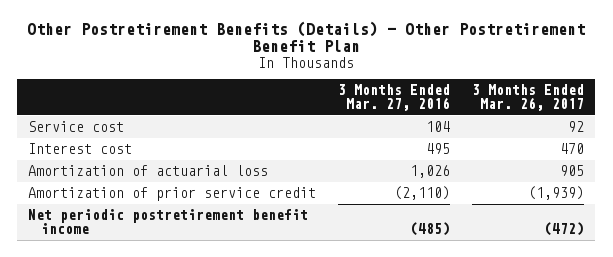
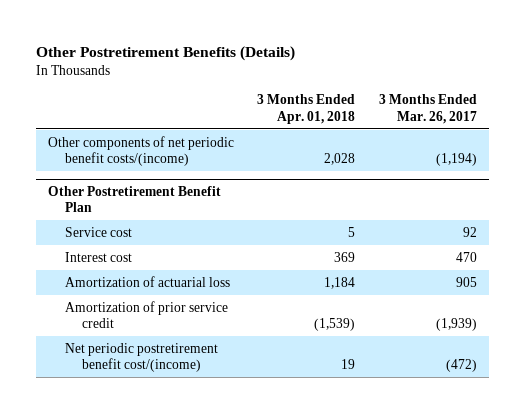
- Other Postretirement Benefits (Details) - Other Postretirement Benefit Plan
+ Other Postretirement Benefits (Details)
- | 3 Months Ended Mar. 27, 2016 | 3 Months Ended Mar. 26, 2017
+ | 3 Months Ended Apr. 01, 2018 | 3 Months Ended Mar. 26, 2017
+ Other components of net periodic benefit costs/(income) | 2,028 | (1,194)
+ Other Postretirement Benefit Plan
- Net periodic postretirement benefit income | (485) | (472)
+ Net periodic postretirement benefit cost/(income) | 19 | (472)

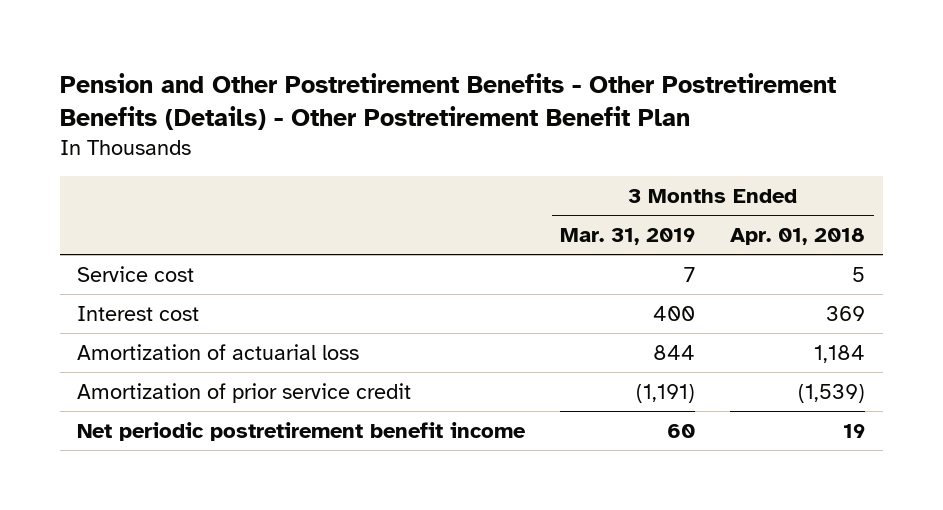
- Other Postretirement Benefits (Details)
+ Pension and Other Postretirement Benefits - Other Postretirement Benefits (Details) - Other Postretirement Benefit Plan
- | 3 Months Ended Apr. 01, 2018 | 3 Months Ended Mar. 26, 2017
+ | 3 Months Ended Mar. 31, 2019 | 3 Months Ended Apr. 01, 2018
- Other components of net periodic benefit costs/(income) | 2,028 | (1,194)
- Other Postretirement Benefit Plan
- Net periodic postretirement benefit cost/(income) | 19 | (472)
+ Net periodic postretirement benefit income | 60 | 19

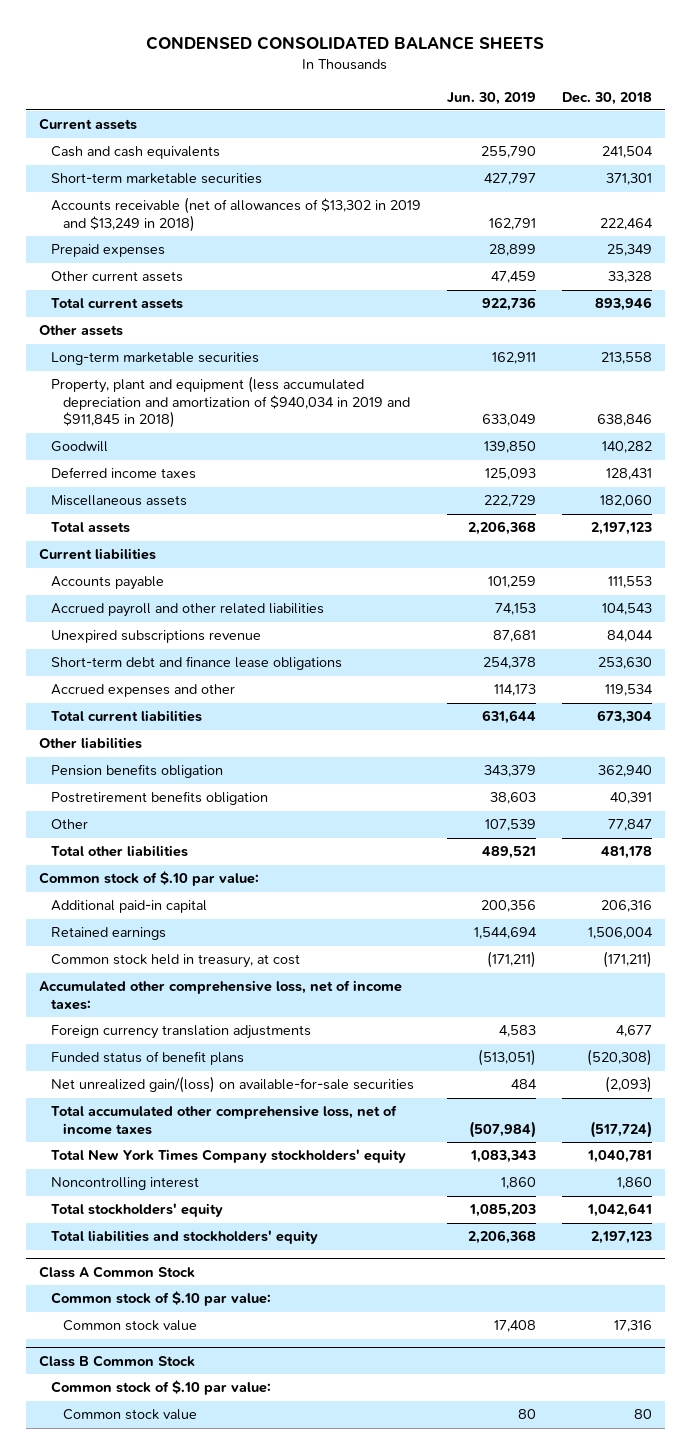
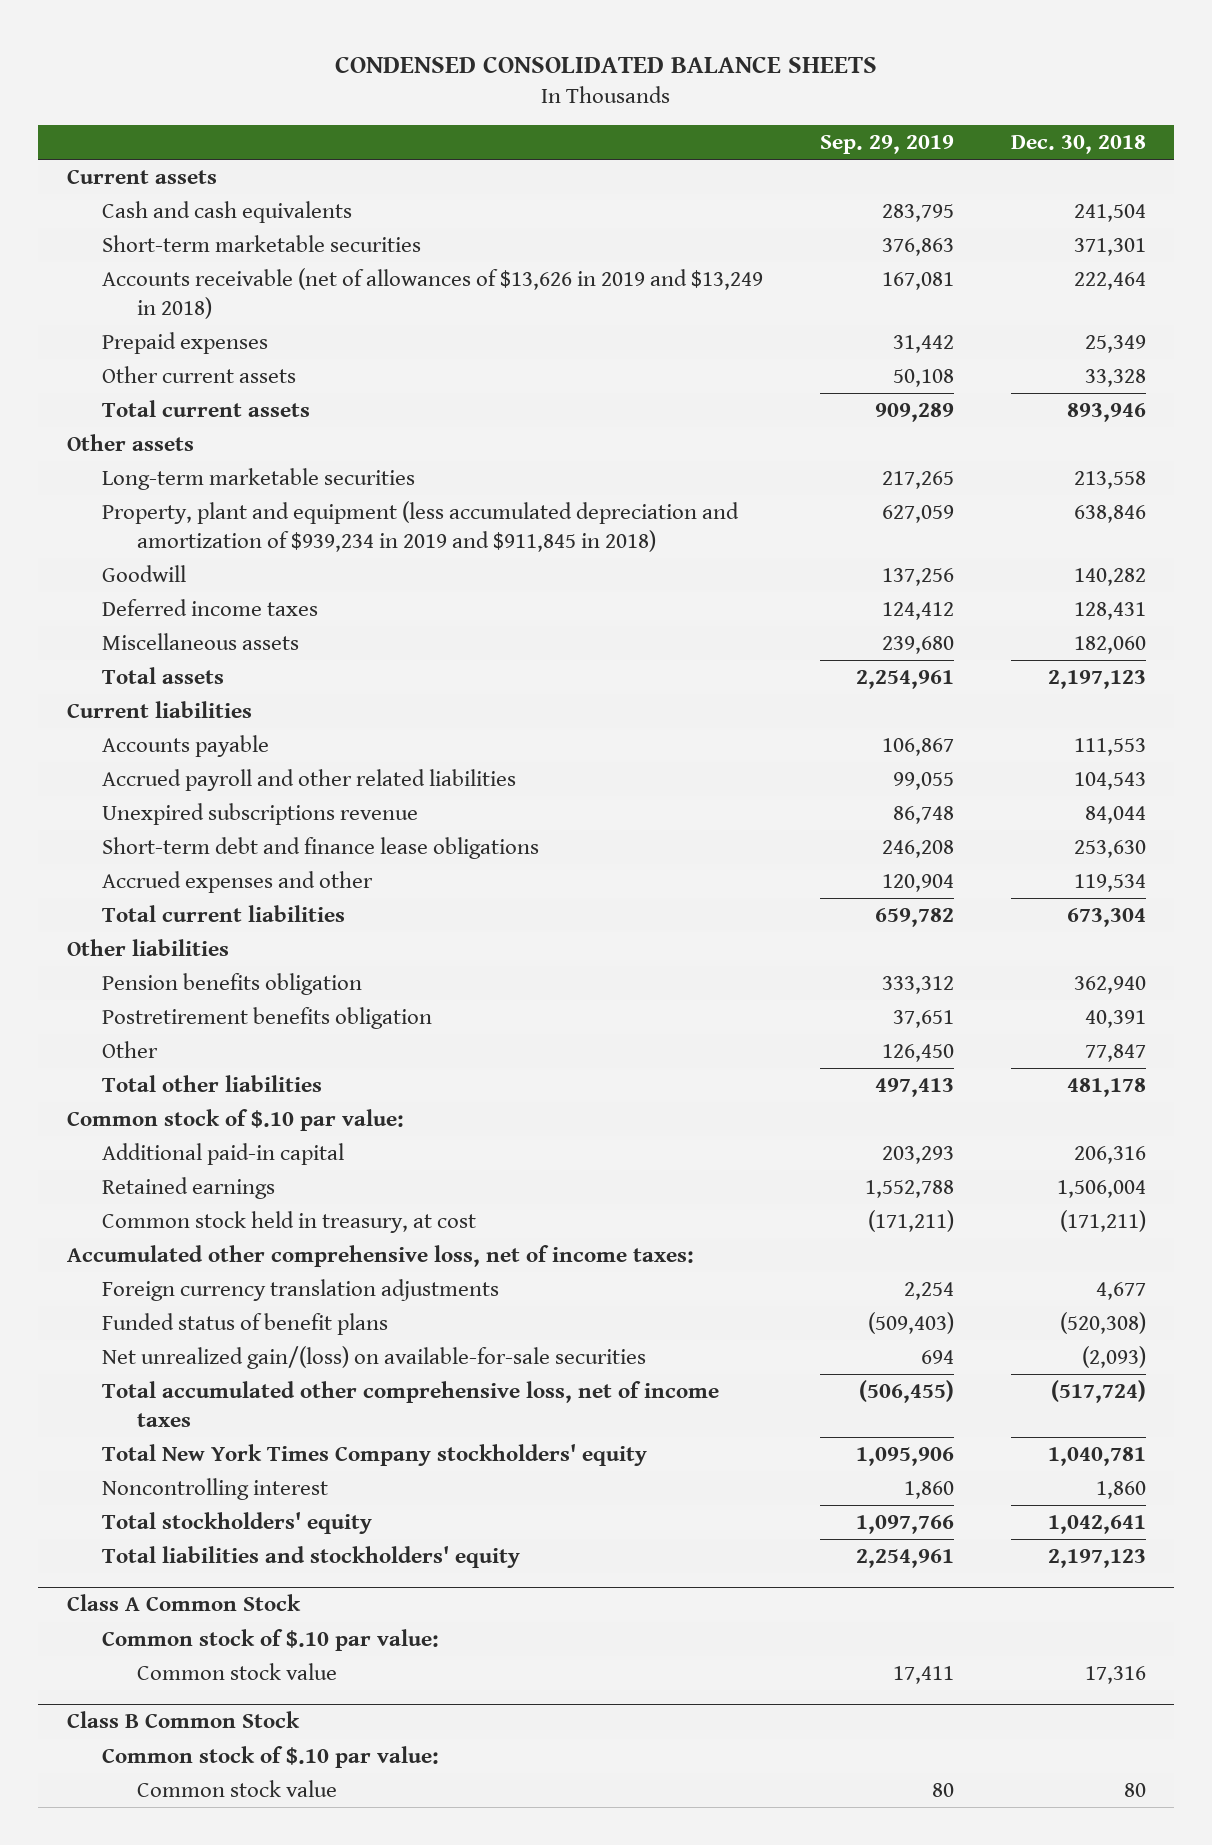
- | Jun. 30, 2019 | Dec. 30, 2018
+ | Sep. 29, 2019 | Dec. 30, 2018
- Accounts receivable (net of allowances of $13,302 in 2019 and $13,249 in 2018) | 162,791 | 222,464
+ Accounts receivable (net of allowances of $13,626 in 2019 and $13,249 in 2018) | 167,081 | 222,464
- Property, plant and equipment (less accumulated depreciation and amortization of $940,034 in 2019 and $911,845 in 2018) | 633,049 | 638,846
+ Property, plant and equipment (less accumulated depreciation and amortization of $939,234 in 2019 and $911,845 in 2018) | 627,059 | 638,846

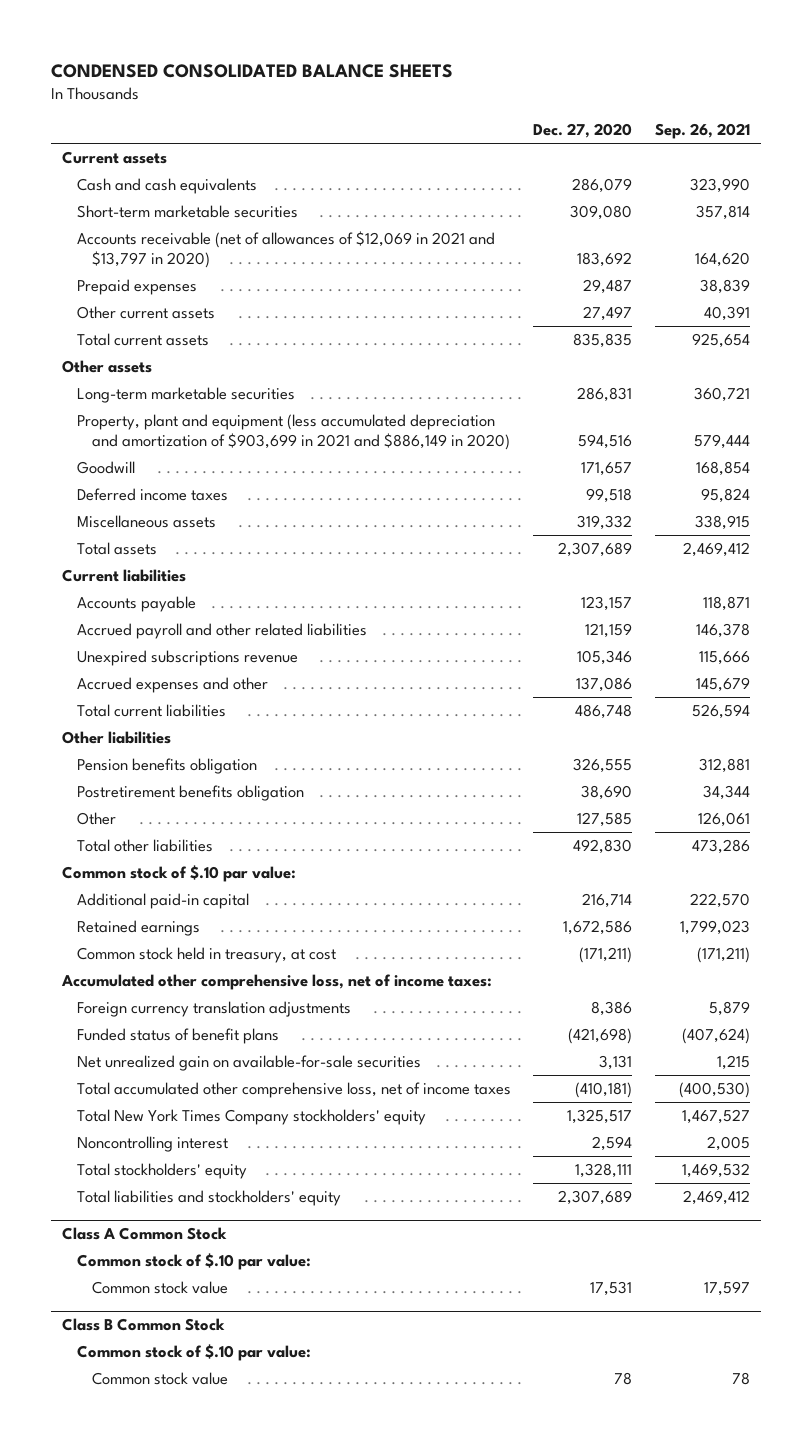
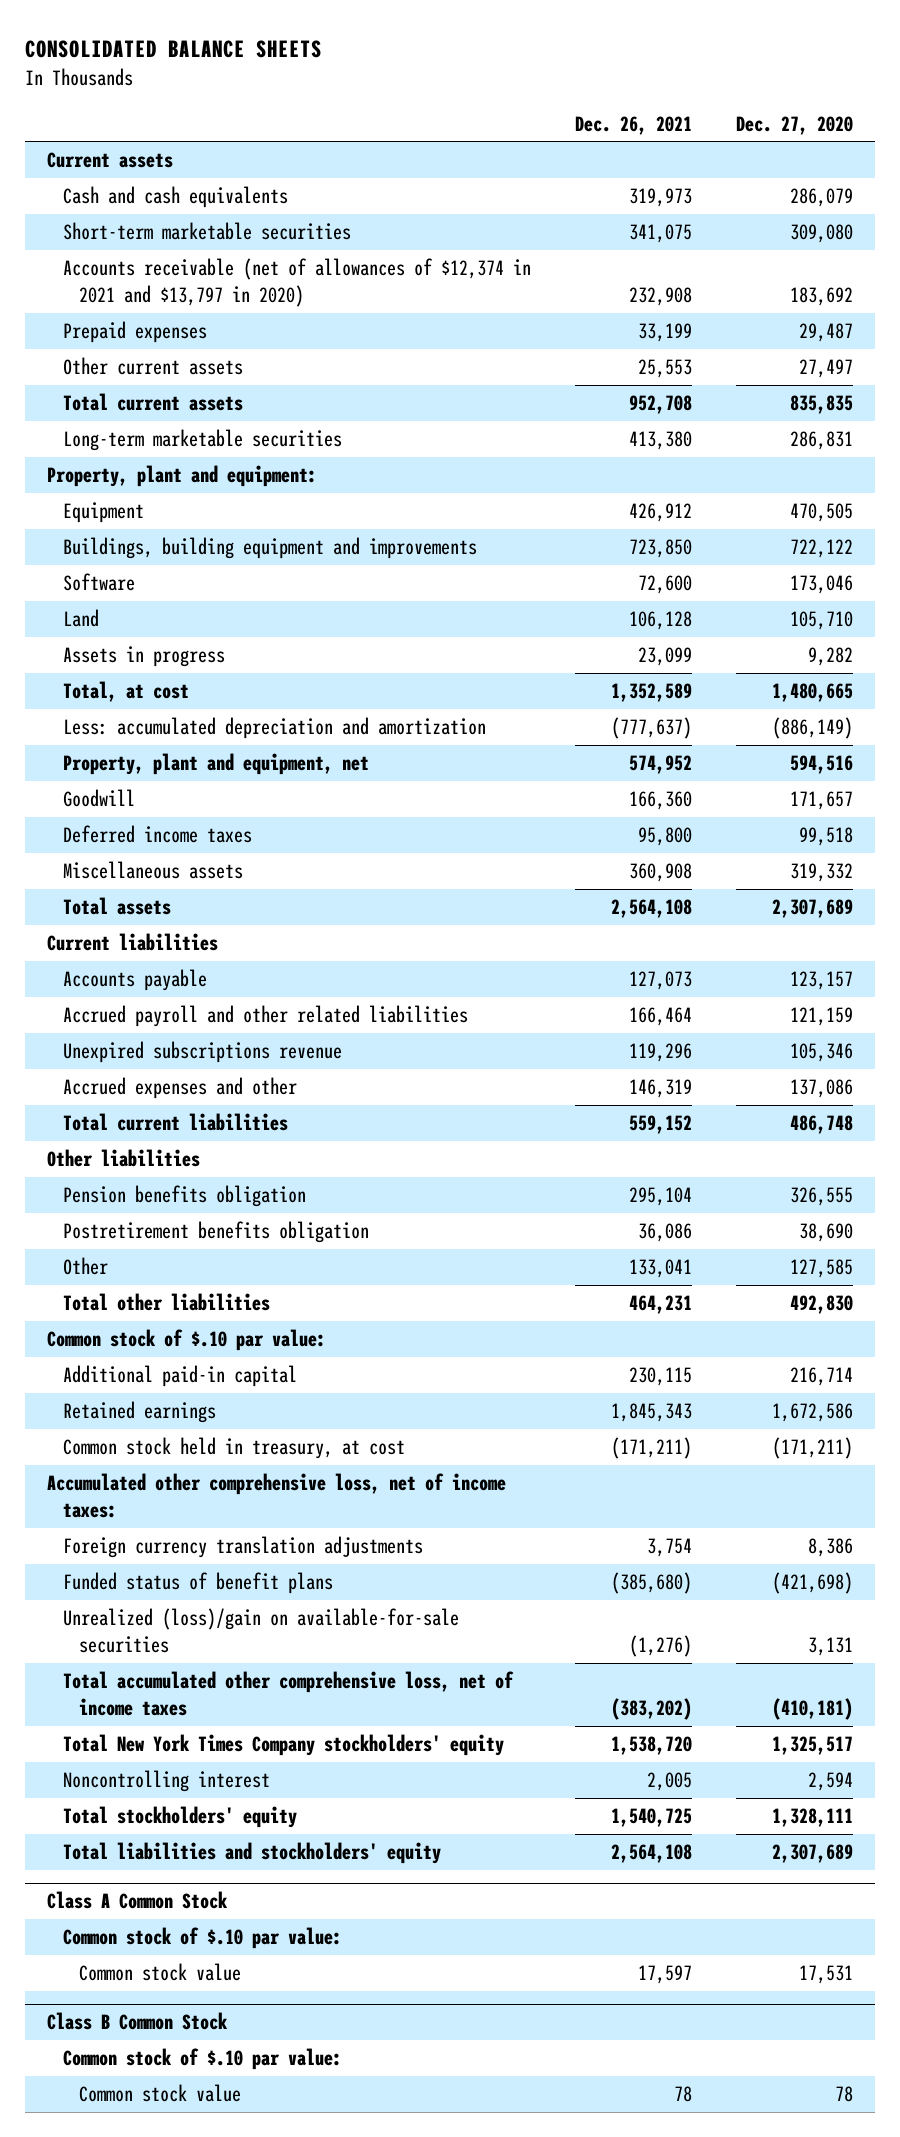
- CONDENSED CONSOLIDATED BALANCE SHEETS
+ CONSOLIDATED BALANCE SHEETS
- | Dec. 27, 2020 | Sep. 26, 2021
+ | Dec. 26, 2021 | Dec. 27, 2020
- Accounts receivable (net of allowances of $12,069 in 2021 and $13,797 in 2020) | 183,692 | 164,620
+ Accounts receivable (net of allowances of $12,374 in 2021 and $13,797 in 2020) | 232,908 | 183,692
- Other assets
- Property, plant and equipment (less accumulated depreciation and amortization of $903,699 in 2021 and $886,149 in 2020) | 594,516 | 579,444
+ Property, plant and equipment:
+ Equipment | 426,912 | 470,505
+ Buildings, building equipment and improvements | 723,850 | 722,122
+ Software | 72,600 | 173,046
+ Land | 106,128 | 105,710
+ Assets in progress | 23,099 | 9,282
+ Total, at cost | 1,352,589 | 1,480,665
+ Less: accumulated depreciation and amortization | (777,637) | (886,149)
+ Property, plant and equipment, net | 574,952 | 594,516
- Net unrealized gain on available-for-sale securities | 3,131 | 1,215
+ Unrealized (loss)/gain on available-for-sale securities | (1,276) | 3,131

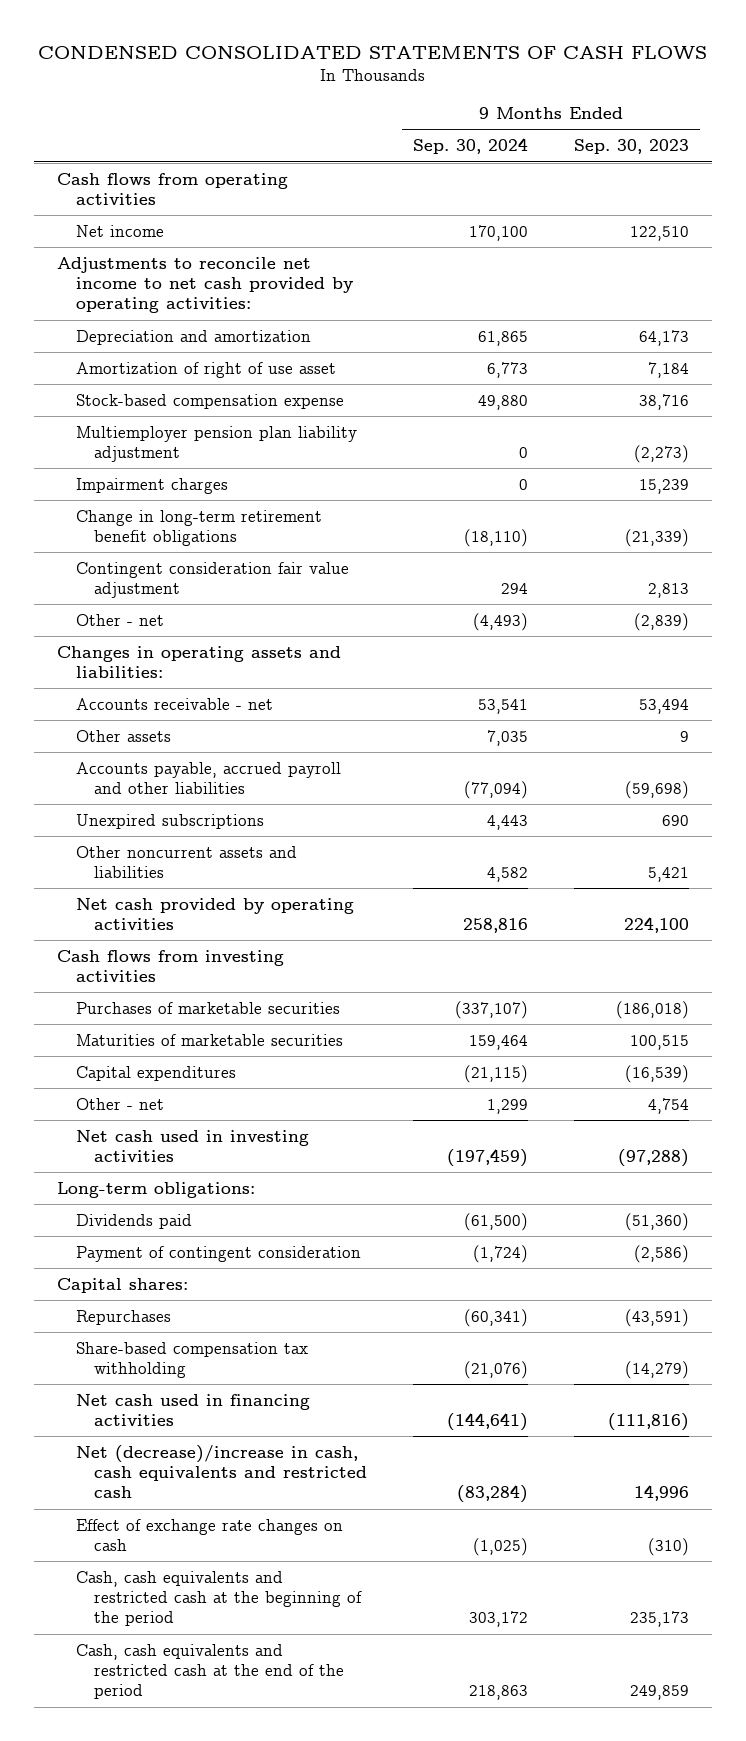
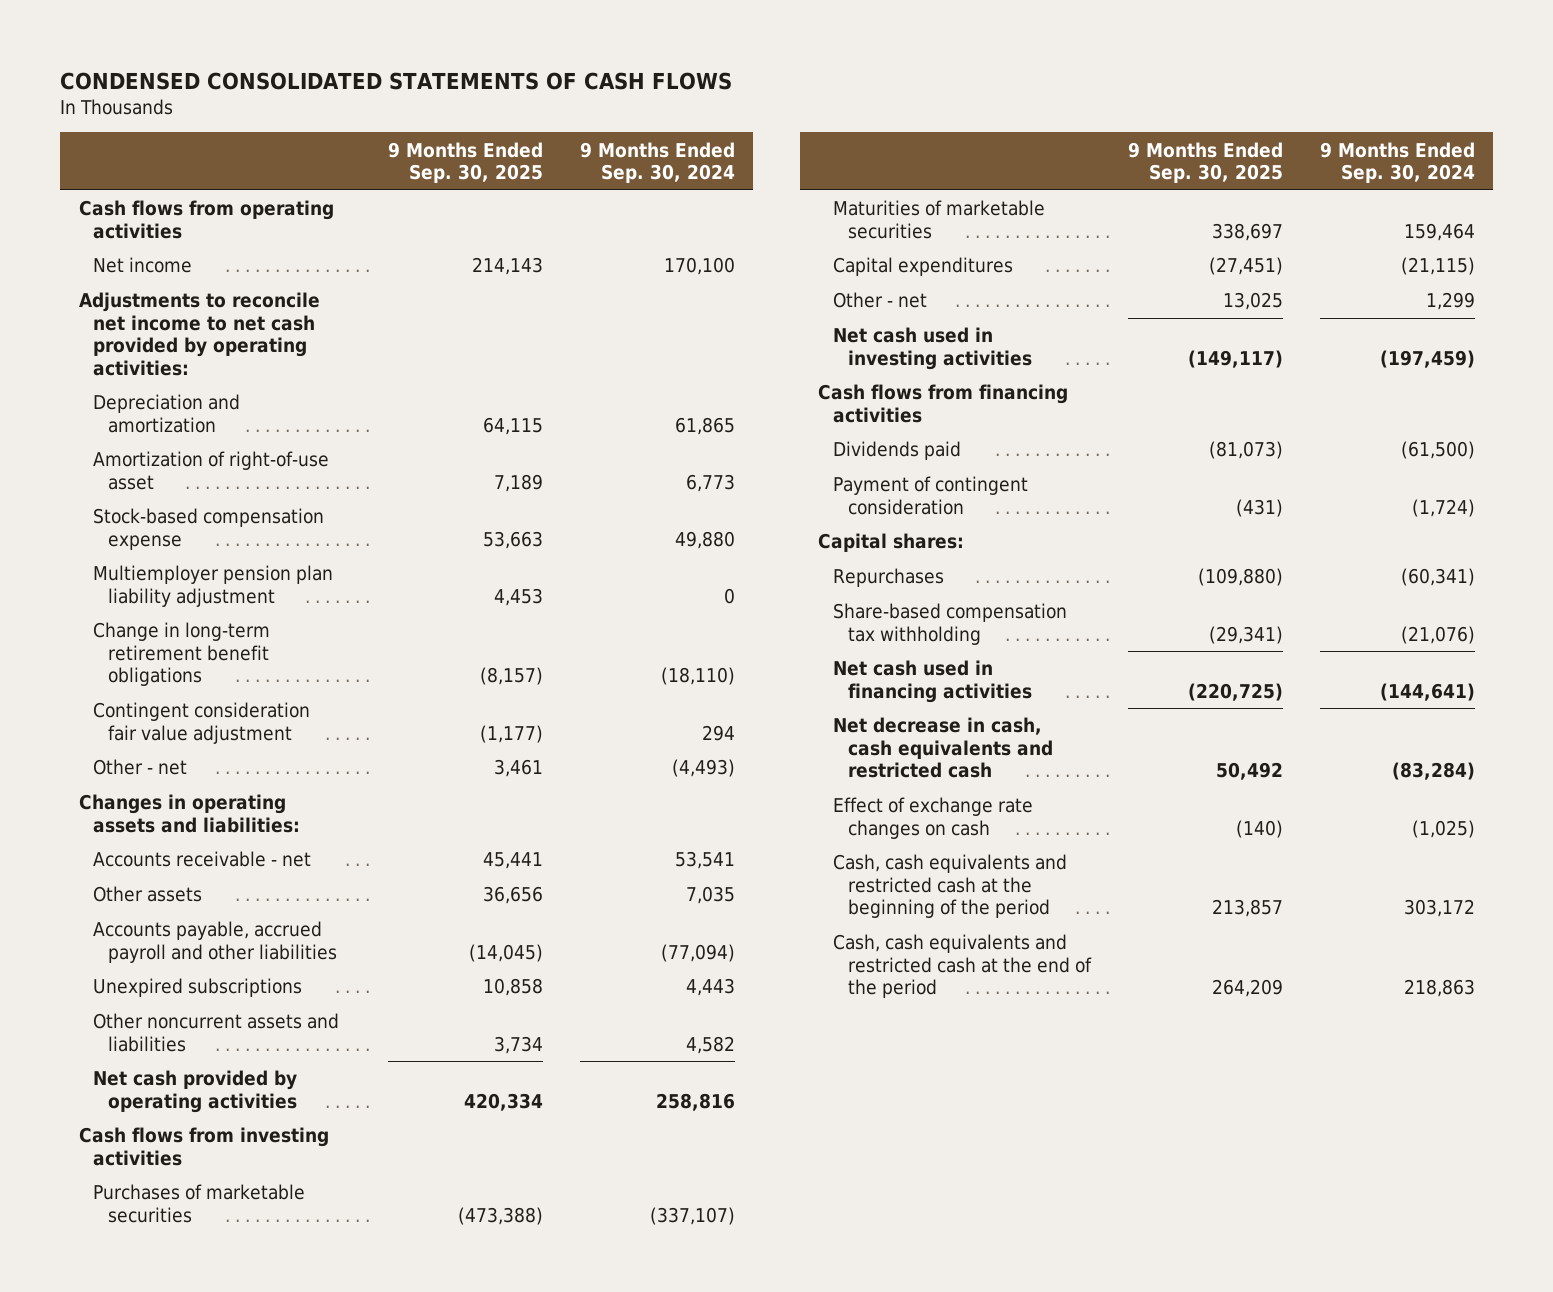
- | 9 Months Ended Sep. 30, 2024 | 9 Months Ended Sep. 30, 2023
+ | 9 Months Ended Sep. 30, 2025 | 9 Months Ended Sep. 30, 2024
- Amortization of right of use asset | 6,773 | 7,184
+ Amortization of right-of-use asset | 7,189 | 6,773
- Impairment charges | 0 | 15,239
- Long-term obligations:
+ Cash flows from financing activities
- Net (decrease)/increase in cash, cash equivalents and restricted cash | (83,284) | 14,996
+ Net decrease in cash, cash equivalents and restricted cash | 50,492 | (83,284)

